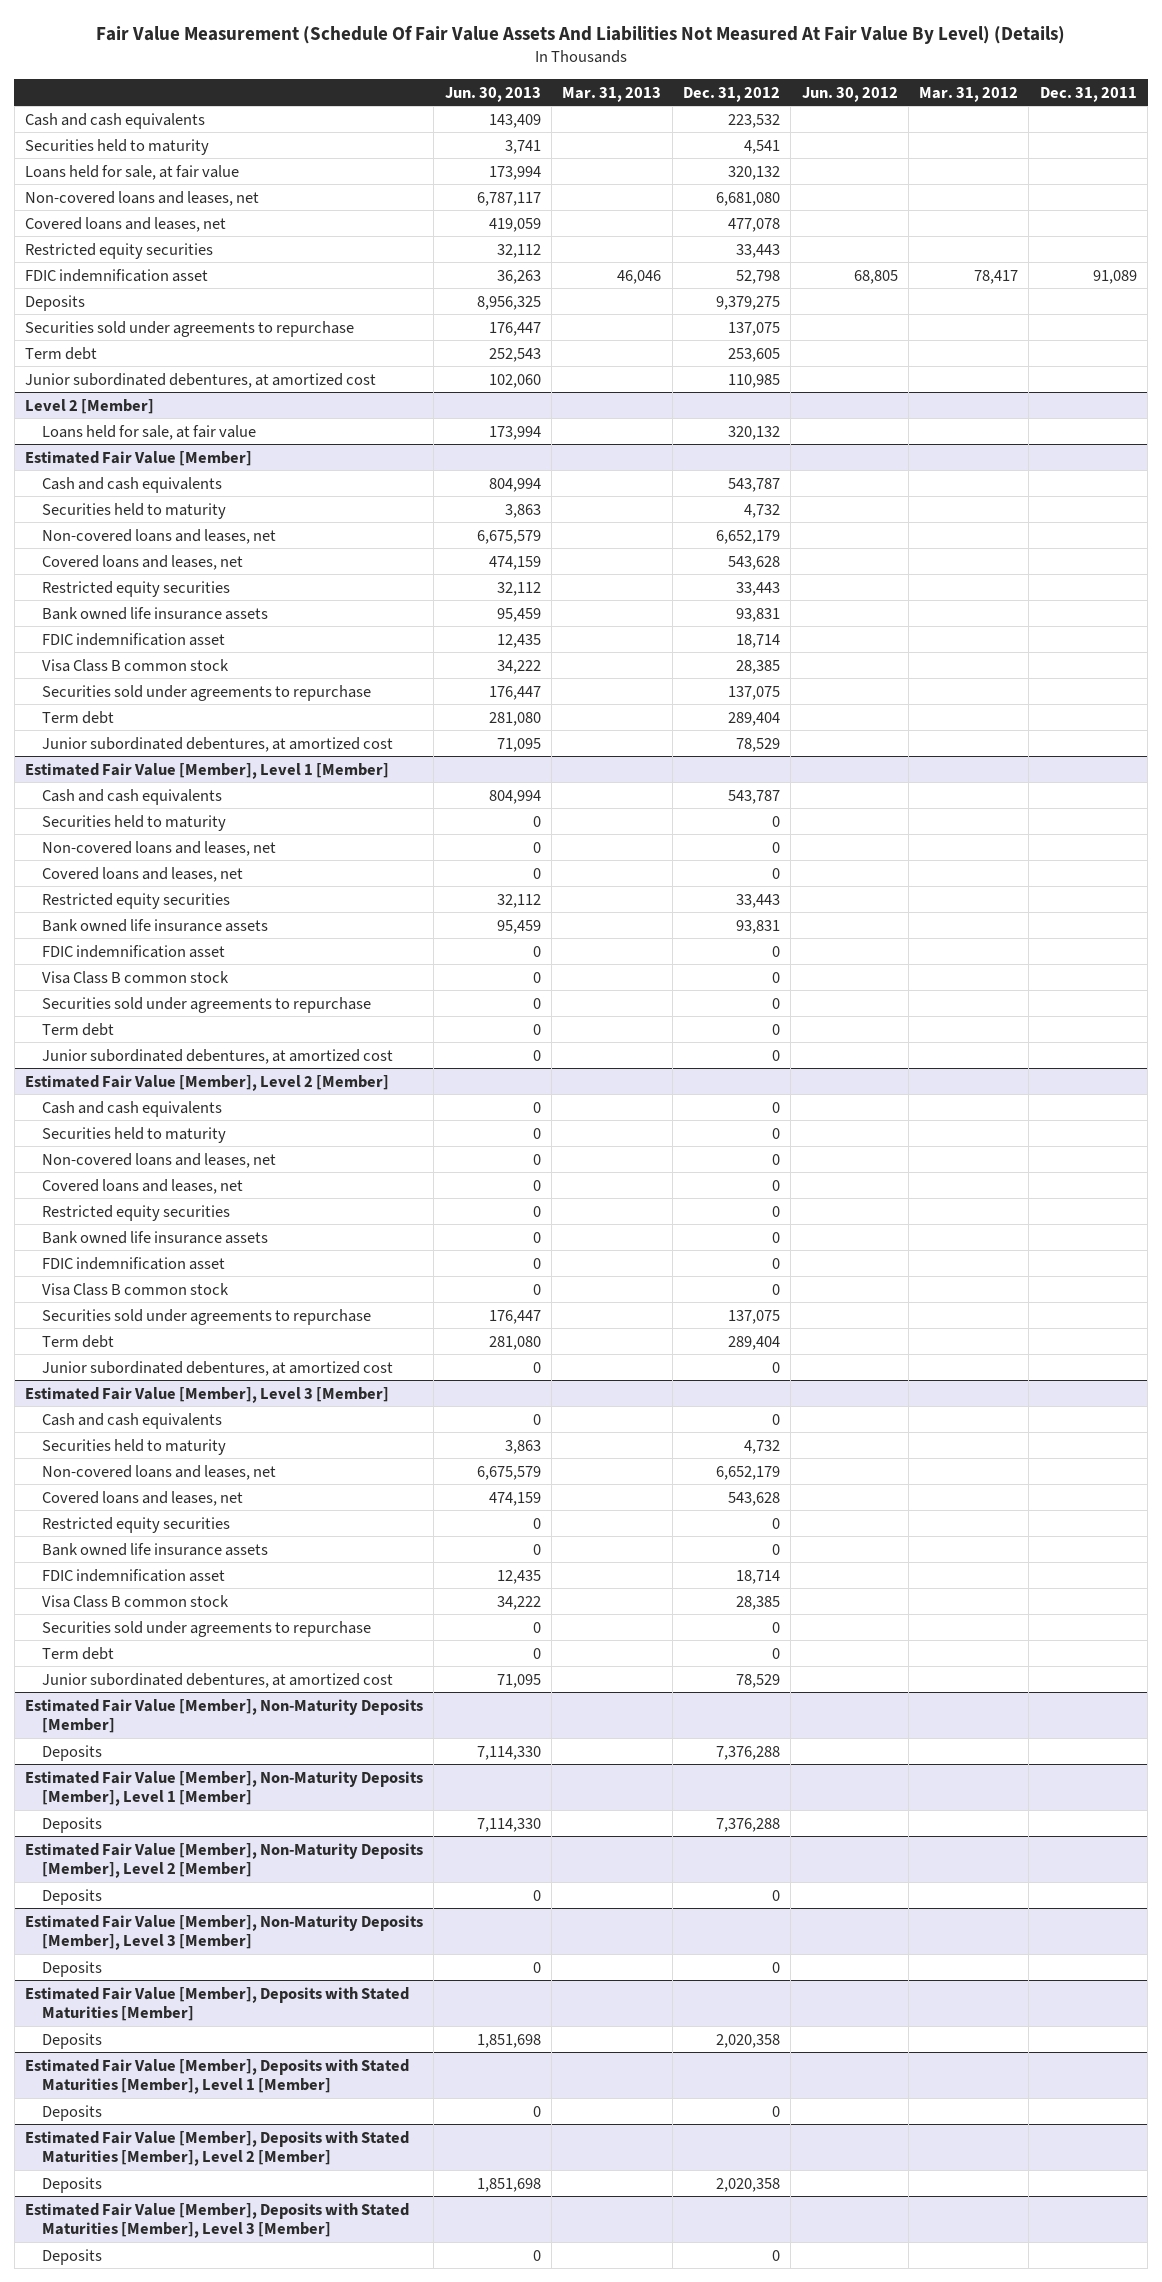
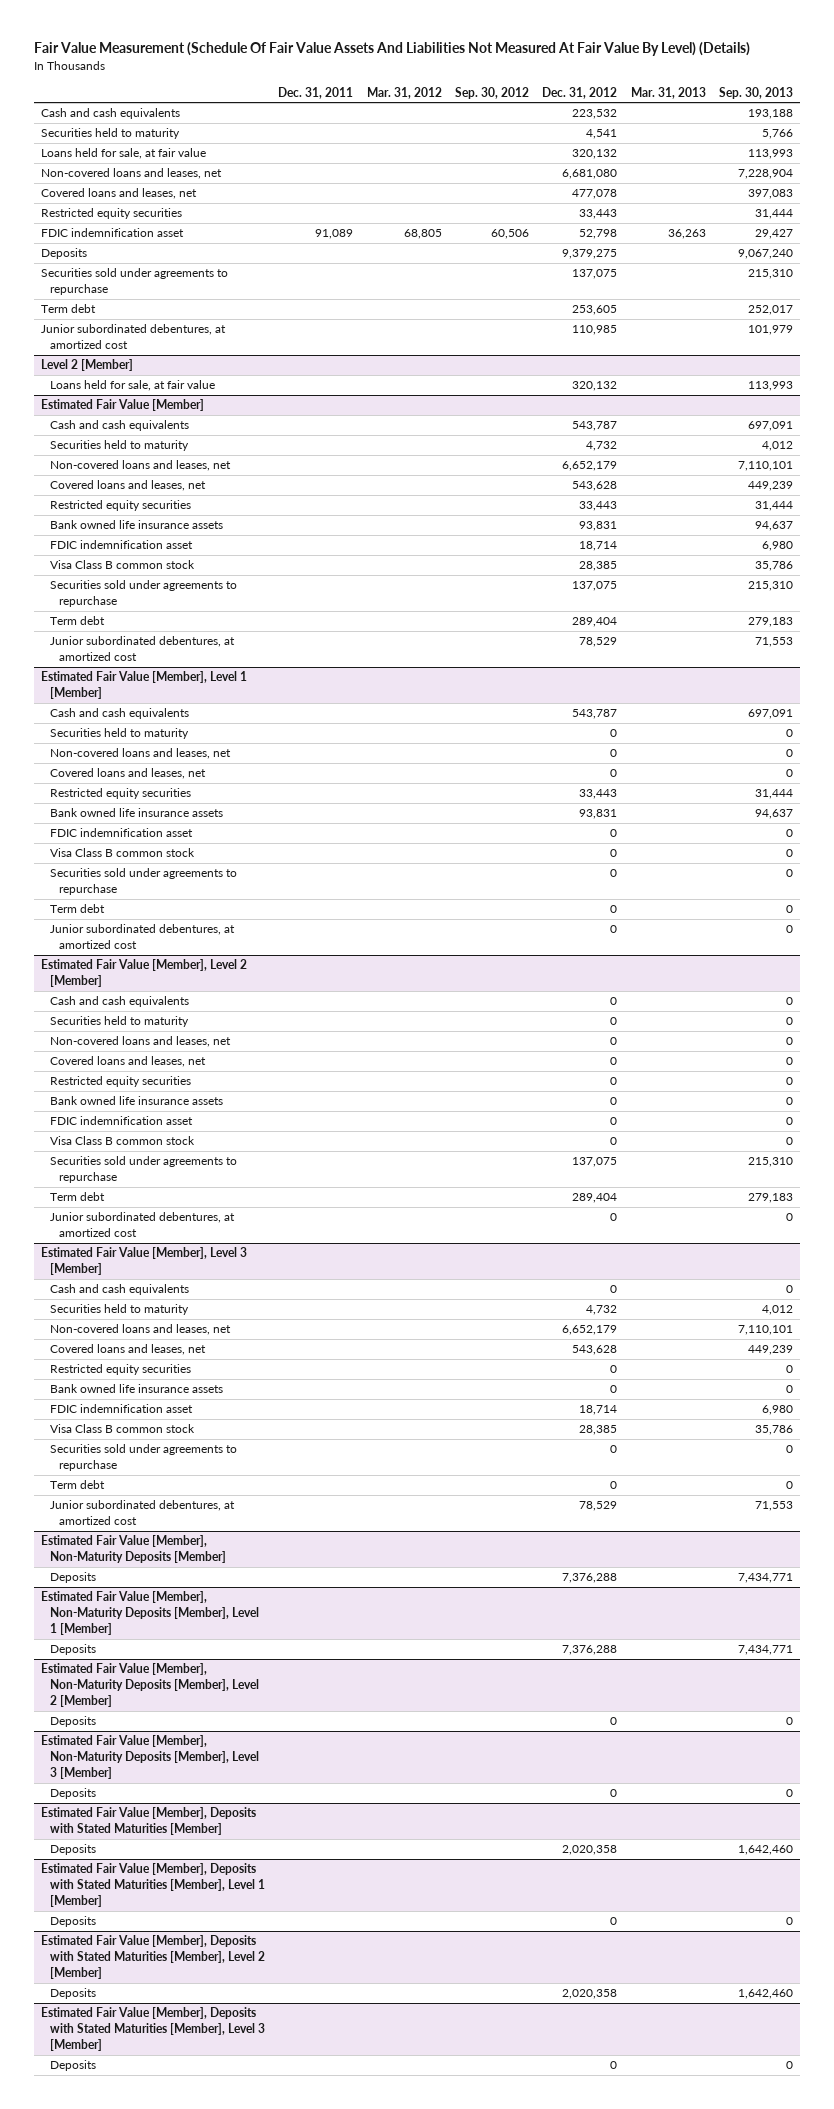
- | Jun. 30, 2013 | Mar. 31, 2013 | Dec. 31, 2012 | Jun. 30, 2012 | Mar. 31, 2012 | Dec. 31, 2011
+ | Dec. 31, 2011 | Mar. 31, 2012 | Sep. 30, 2012 | Dec. 31, 2012 | Mar. 31, 2013 | Sep. 30, 2013
- FDIC indemnification asset | 36,263 | 46,046 | 52,798 | 68,805 | 78,417 | 91,089
+ FDIC indemnification asset | 91,089 | 68,805 | 60,506 | 52,798 | 36,263 | 29,427

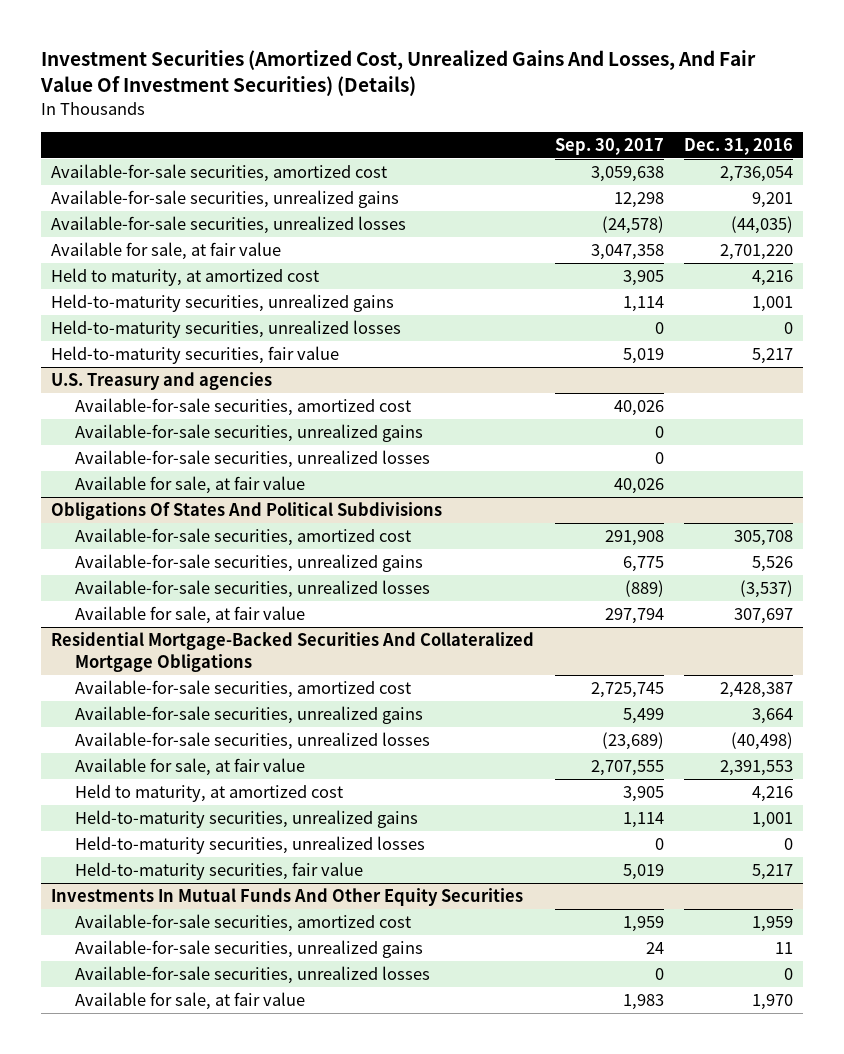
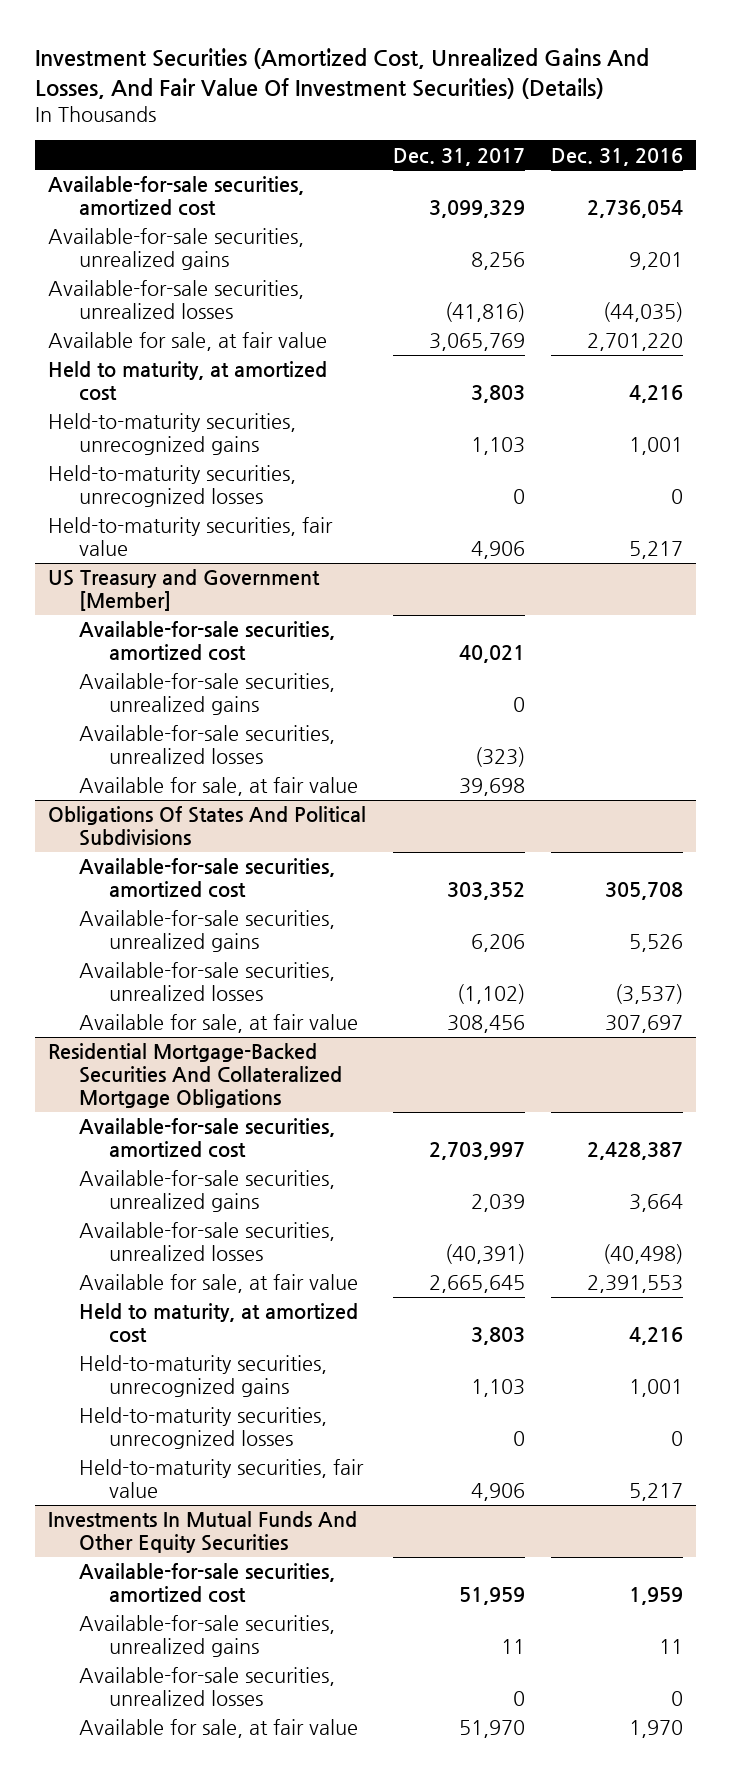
- | Sep. 30, 2017 | Dec. 31, 2016
+ | Dec. 31, 2017 | Dec. 31, 2016
- Held-to-maturity securities, unrealized gains | 1,114 | 1,001
- Held-to-maturity securities, unrealized losses | 0 | 0
+ Held-to-maturity securities, unrecognized gains | 1,103 | 1,001
+ Held-to-maturity securities, unrecognized losses | 0 | 0
- U.S. Treasury and agencies
+ US Treasury and Government [Member]
@ Residential Mortgage-Backed Securities And Collateralized Mortgage Obligations
- Held-to-maturity securities, unrealized gains | 1,114 | 1,001
- Held-to-maturity securities, unrealized losses | 0 | 0
+ Held-to-maturity securities, unrecognized gains | 1,103 | 1,001
+ Held-to-maturity securities, unrecognized losses | 0 | 0

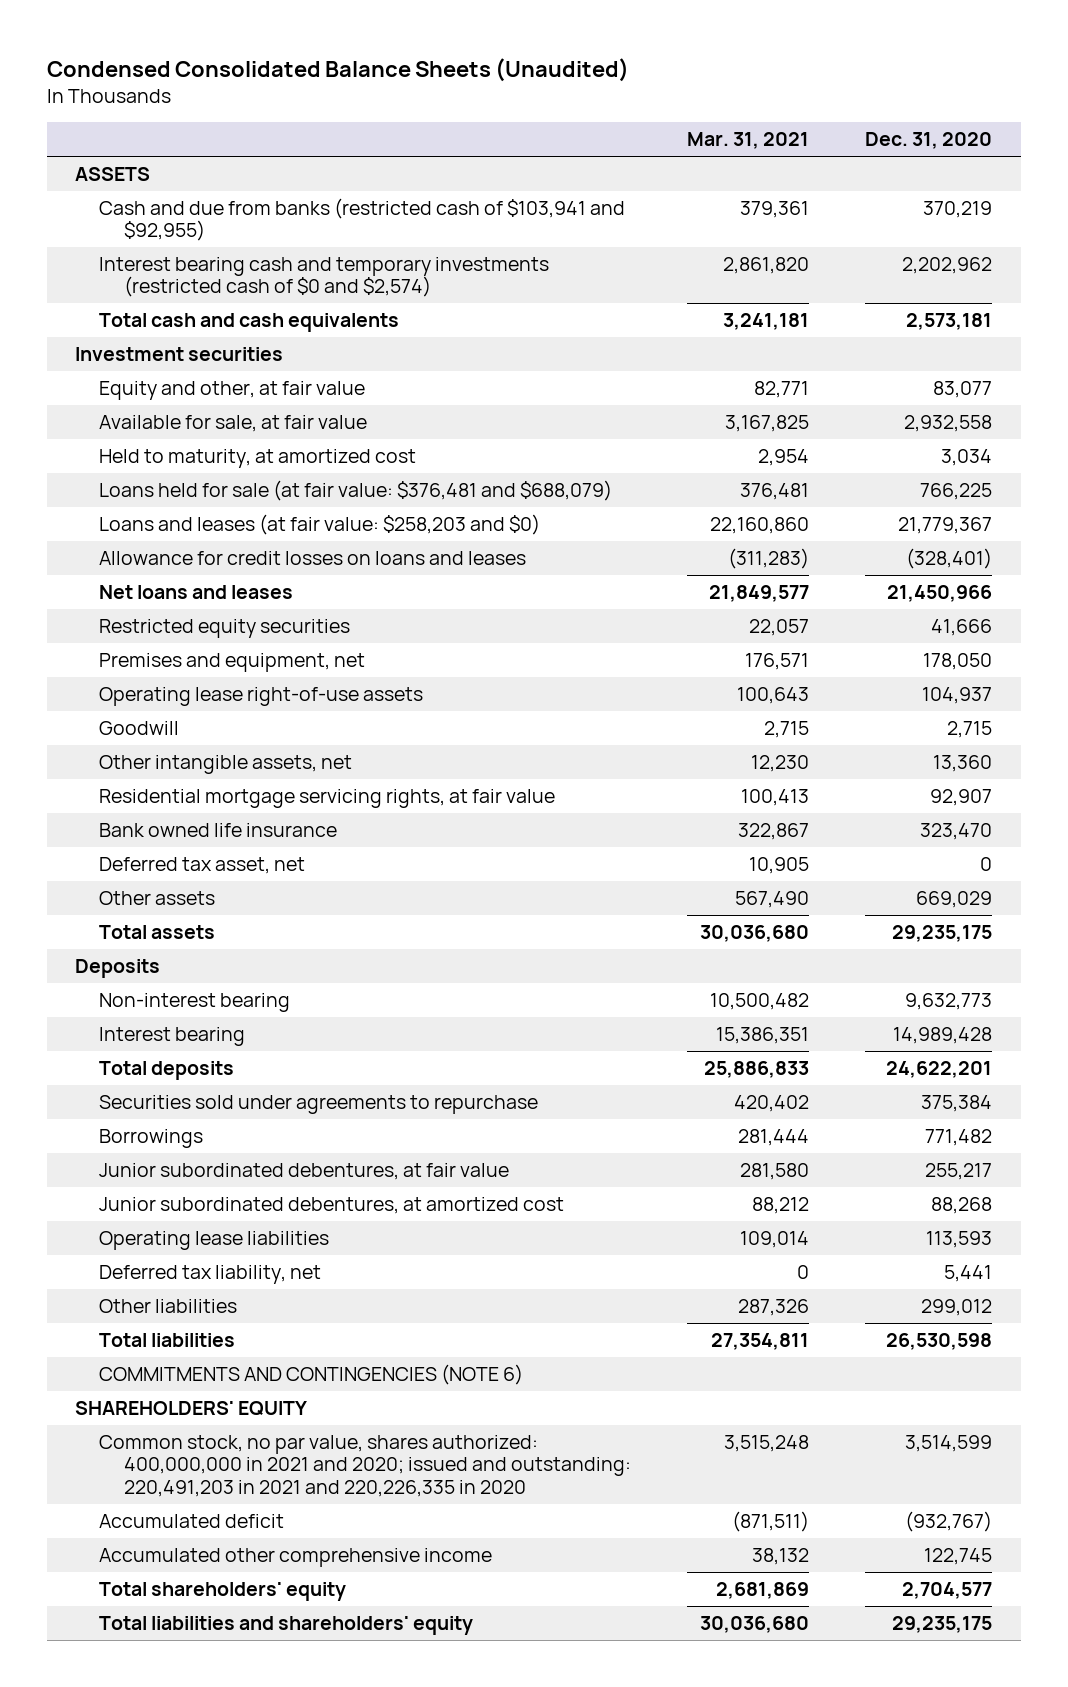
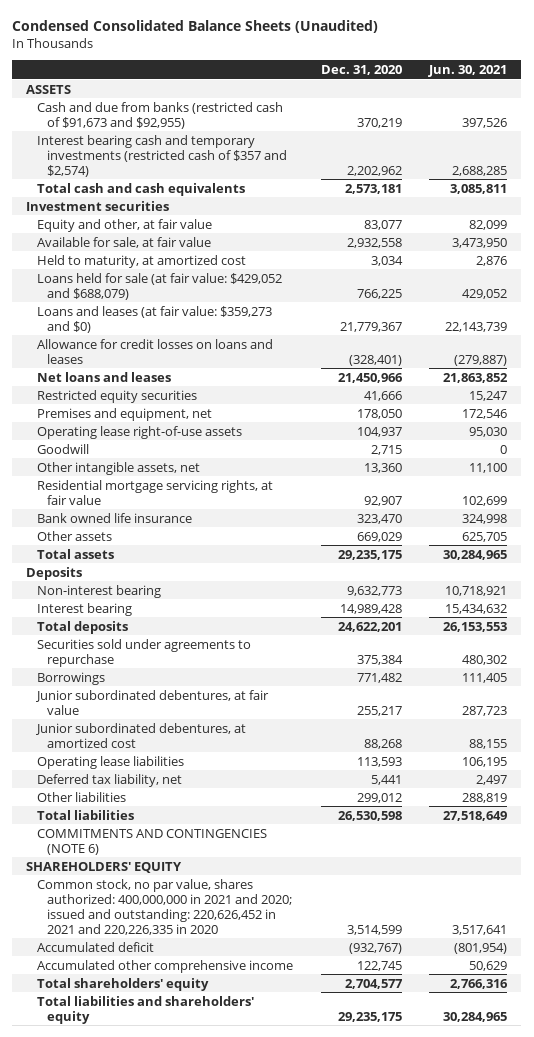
- | Mar. 31, 2021 | Dec. 31, 2020
+ | Dec. 31, 2020 | Jun. 30, 2021
- Cash and due from banks (restricted cash of $103,941 and $92,955) | 379,361 | 370,219
- Interest bearing cash and temporary investments (restricted cash of $0 and $2,574) | 2,861,820 | 2,202,962
+ Cash and due from banks (restricted cash of $91,673 and $92,955) | 370,219 | 397,526
+ Interest bearing cash and temporary investments (restricted cash of $357 and $2,574) | 2,202,962 | 2,688,285
- Loans held for sale (at fair value: $376,481 and $688,079) | 376,481 | 766,225
- Loans and leases (at fair value: $258,203 and $0) | 22,160,860 | 21,779,367
+ Loans held for sale (at fair value: $429,052 and $688,079) | 766,225 | 429,052
+ Loans and leases (at fair value: $359,273 and $0) | 21,779,367 | 22,143,739
- Deferred tax asset, net | 10,905 | 0
- Common stock, no par value, shares authorized: 400,000,000 in 2021 and 2020; issued and outstanding: 220,491,203 in 2021 and 220,226,335 in 2020 | 3,515,248 | 3,514,599
+ Common stock, no par value, shares authorized: 400,000,000 in 2021 and 2020; issued and outstanding: 220,626,452 in 2021 and 220,226,335 in 2020 | 3,514,599 | 3,517,641

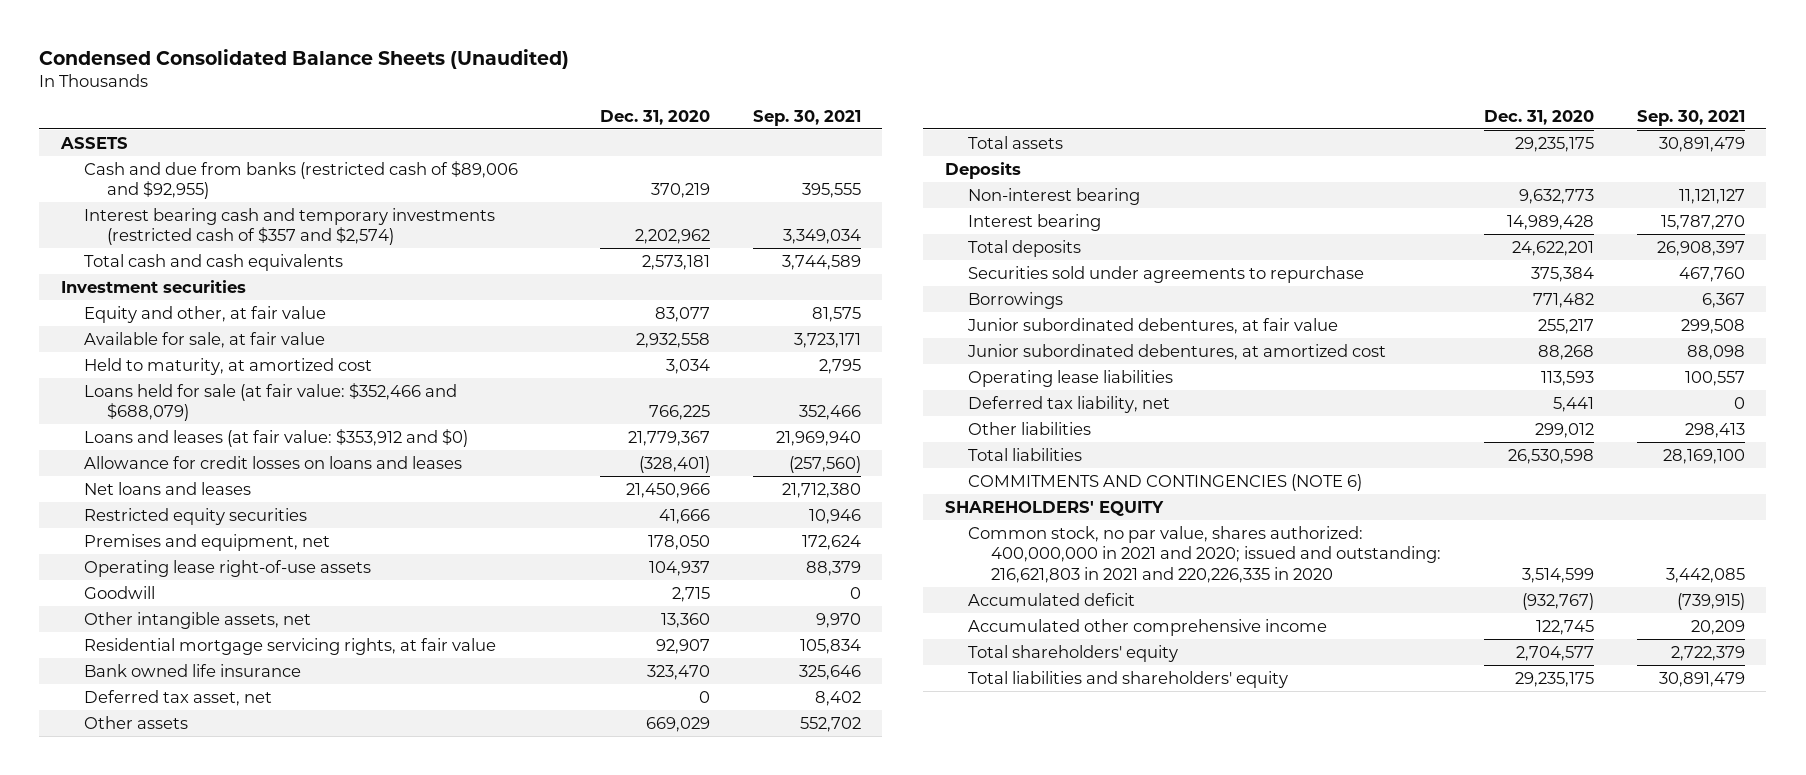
- | Dec. 31, 2020 | Jun. 30, 2021
+ | Dec. 31, 2020 | Sep. 30, 2021
- Cash and due from banks (restricted cash of $91,673 and $92,955) | 370,219 | 397,526
+ Cash and due from banks (restricted cash of $89,006 and $92,955) | 370,219 | 395,555
- Loans held for sale (at fair value: $429,052 and $688,079) | 766,225 | 429,052
- Loans and leases (at fair value: $359,273 and $0) | 21,779,367 | 22,143,739
+ Loans held for sale (at fair value: $352,466 and $688,079) | 766,225 | 352,466
+ Loans and leases (at fair value: $353,912 and $0) | 21,779,367 | 21,969,940
+ Deferred tax asset, net | 0 | 8,402
- Common stock, no par value, shares authorized: 400,000,000 in 2021 and 2020; issued and outstanding: 220,626,452 in 2021 and 220,226,335 in 2020 | 3,514,599 | 3,517,641
+ Common stock, no par value, shares authorized: 400,000,000 in 2021 and 2020; issued and outstanding: 216,621,803 in 2021 and 220,226,335 in 2020 | 3,514,599 | 3,442,085

